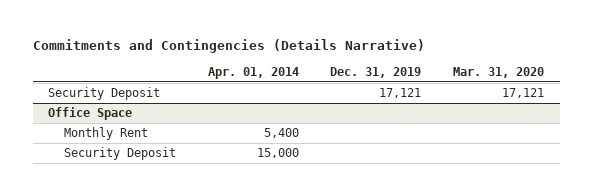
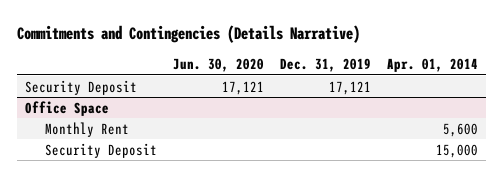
- | Apr. 01, 2014 | Dec. 31, 2019 | Mar. 31, 2020
+ | Jun. 30, 2020 | Dec. 31, 2019 | Apr. 01, 2014
@ Office Space
- Monthly Rent | 5,400 | |
+ Monthly Rent | | | 5,600

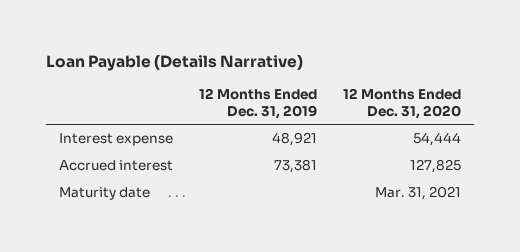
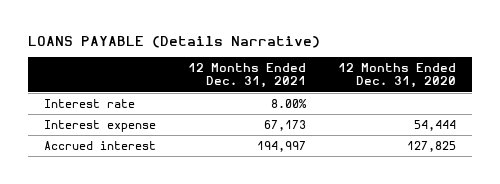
- Loan Payable (Details Narrative)
+ LOANS PAYABLE (Details Narrative)
- | 12 Months Ended Dec. 31, 2019 | 12 Months Ended Dec. 31, 2020
+ | 12 Months Ended Dec. 31, 2021 | 12 Months Ended Dec. 31, 2020
+ Interest rate | 8.00% |
- Maturity date | | Mar. 31, 2021

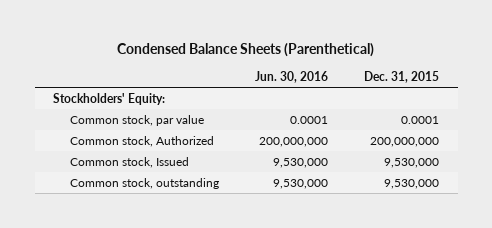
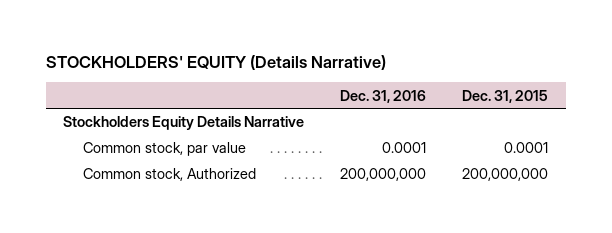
- Condensed Balance Sheets (Parenthetical)
+ STOCKHOLDERS' EQUITY (Details Narrative)
- | Jun. 30, 2016 | Dec. 31, 2015
+ | Dec. 31, 2016 | Dec. 31, 2015
- Stockholders' Equity:
+ Stockholders Equity Details Narrative
- Common stock, Issued | 9,530,000 | 9,530,000
- Common stock, outstanding | 9,530,000 | 9,530,000

